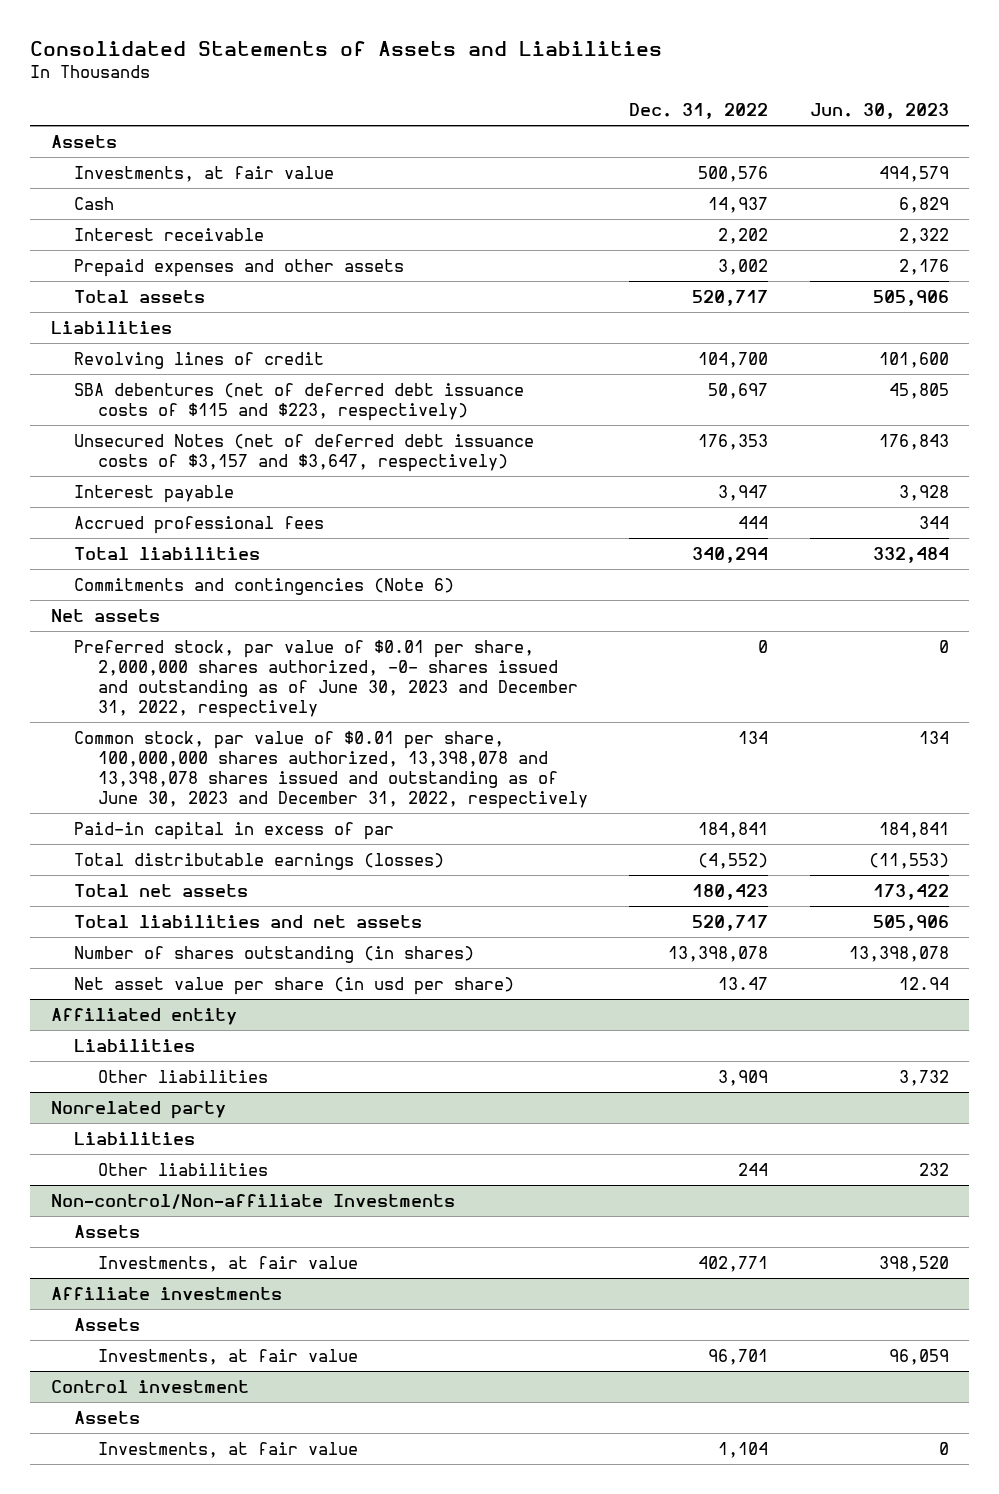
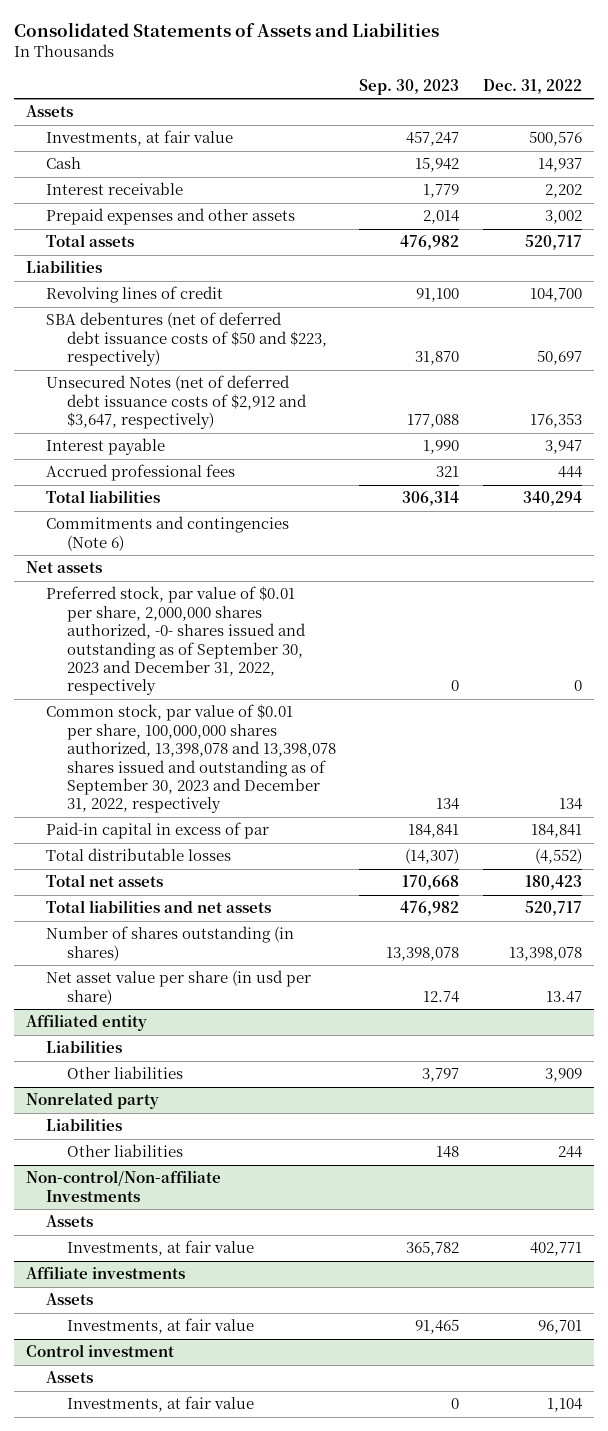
- | Dec. 31, 2022 | Jun. 30, 2023
+ | Sep. 30, 2023 | Dec. 31, 2022
- SBA debentures (net of deferred debt issuance costs of $115 and $223, respectively) | 50,697 | 45,805
- Unsecured Notes (net of deferred debt issuance costs of $3,157 and $3,647, respectively) | 176,353 | 176,843
+ SBA debentures (net of deferred debt issuance costs of $50 and $223, respectively) | 31,870 | 50,697
+ Unsecured Notes (net of deferred debt issuance costs of $2,912 and $3,647, respectively) | 177,088 | 176,353
- Preferred stock, par value of $0.01 per share, 2,000,000 shares authorized, -0- shares issued and outstanding as of June 30, 2023 and December 31, 2022, respectively | 0 | 0
- Common stock, par value of $0.01 per share, 100,000,000 shares authorized, 13,398,078 and 13,398,078 shares issued and outstanding as of June 30, 2023 and December 31, 2022, respectively | 134 | 134
+ Preferred stock, par value of $0.01 per share, 2,000,000 shares authorized, -0- shares issued and outstanding as of September 30, 2023 and December 31, 2022, respectively | 0 | 0
+ Common stock, par value of $0.01 per share, 100,000,000 shares authorized, 13,398,078 and 13,398,078 shares issued and outstanding as of September 30, 2023 and December 31, 2022, respectively | 134 | 134
- Total distributable earnings (losses) | (4,552) | (11,553)
+ Total distributable losses | (14,307) | (4,552)

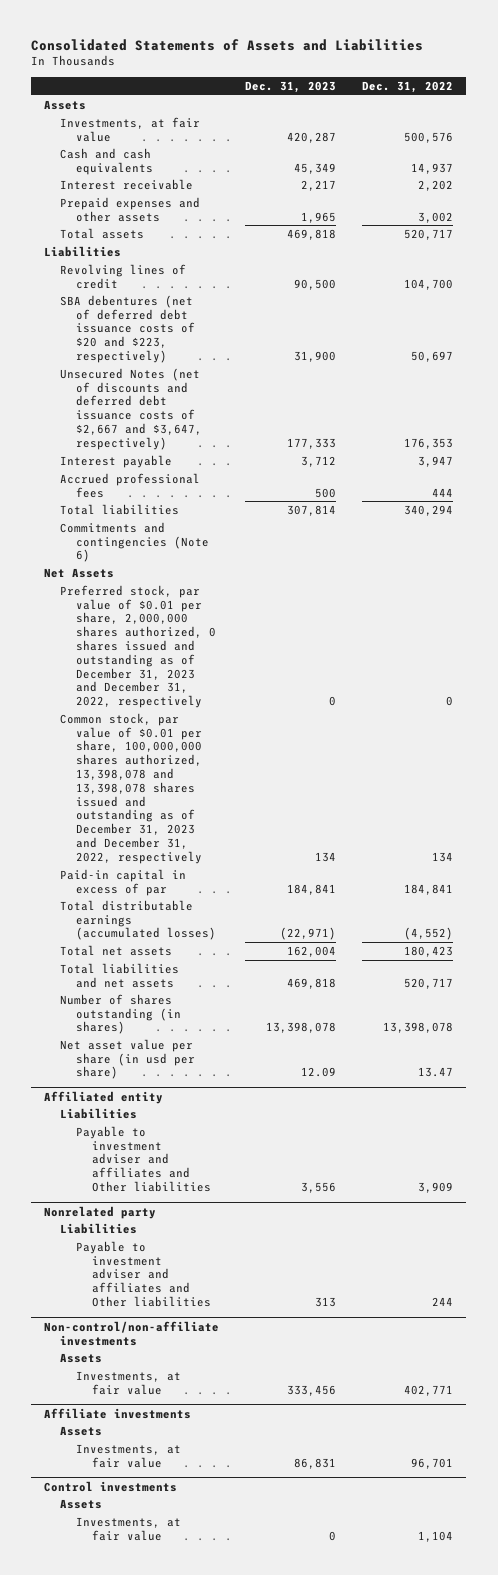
- | Sep. 30, 2023 | Dec. 31, 2022
+ | Dec. 31, 2023 | Dec. 31, 2022
- Cash | 15,942 | 14,937
+ Cash and cash equivalents | 45,349 | 14,937
- SBA debentures (net of deferred debt issuance costs of $50 and $223, respectively) | 31,870 | 50,697
- Unsecured Notes (net of deferred debt issuance costs of $2,912 and $3,647, respectively) | 177,088 | 176,353
+ SBA debentures (net of deferred debt issuance costs of $20 and $223, respectively) | 31,900 | 50,697
+ Unsecured Notes (net of discounts and deferred debt issuance costs of $2,667 and $3,647, respectively) | 177,333 | 176,353
- Net assets
- Preferred stock, par value of $0.01 per share, 2,000,000 shares authorized, -0- shares issued and outstanding as of September 30, 2023 and December 31, 2022, respectively | 0 | 0
- Common stock, par value of $0.01 per share, 100,000,000 shares authorized, 13,398,078 and 13,398,078 shares issued and outstanding as of September 30, 2023 and December 31, 2022, respectively | 134 | 134
+ Net Assets
+ Preferred stock, par value of $0.01 per share, 2,000,000 shares authorized, 0 shares issued and outstanding as of December 31, 2023 and December 31, 2022, respectively | 0 | 0
+ Common stock, par value of $0.01 per share, 100,000,000 shares authorized, 13,398,078 and 13,398,078 shares issued and outstanding as of December 31, 2023 and December 31, 2022, respectively | 134 | 134
- Total distributable losses | (14,307) | (4,552)
+ Total distributable earnings (accumulated losses) | (22,971) | (4,552)
@ Affiliated entity
- Other liabilities | 3,797 | 3,909
+ Payable to investment adviser and affiliates and Other liabilities | 3,556 | 3,909
@ Nonrelated party
- Other liabilities | 148 | 244
- Non-control/Non-affiliate Investments
@ Nonrelated party
+ Payable to investment adviser and affiliates and Other liabilities | 313 | 244
+ Non-control/non-affiliate investments
- Control investment
+ Control investments

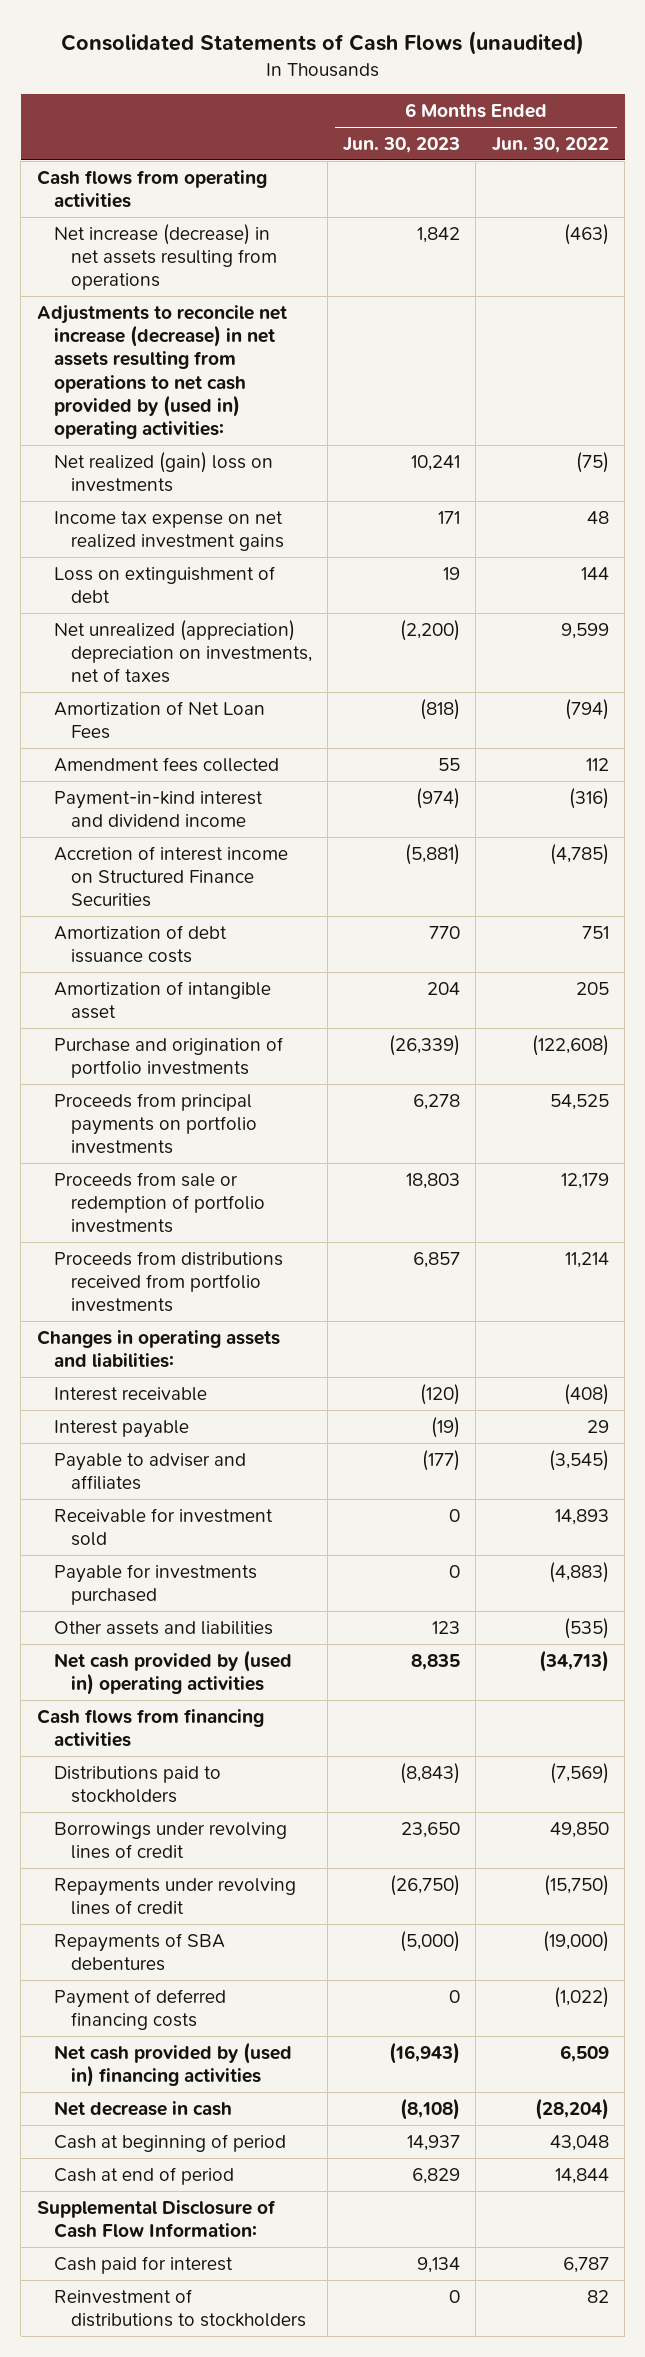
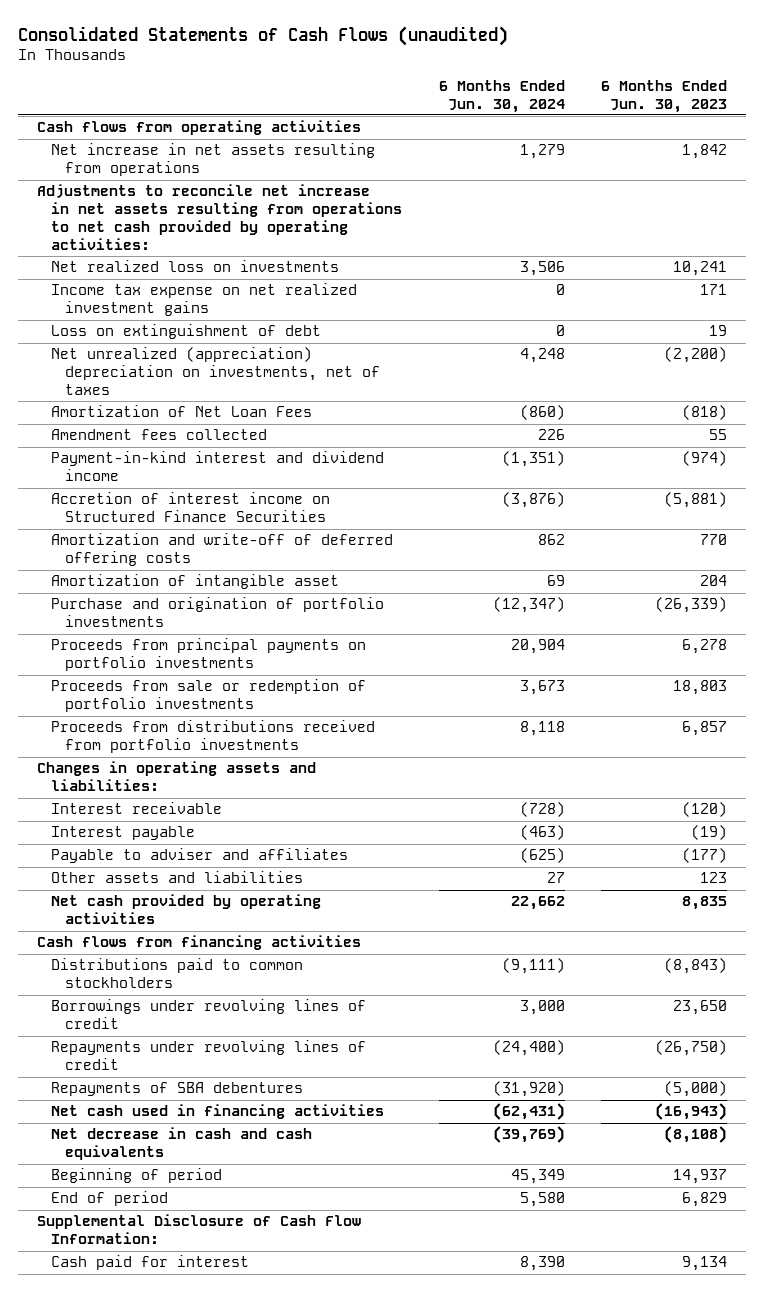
- | 6 Months Ended Jun. 30, 2023 | 6 Months Ended Jun. 30, 2022
+ | 6 Months Ended Jun. 30, 2024 | 6 Months Ended Jun. 30, 2023
- Net increase (decrease) in net assets resulting from operations | 1,842 | (463)
- Adjustments to reconcile net increase (decrease) in net assets resulting from operations to net cash provided by (used in) operating activities:
- Net realized (gain) loss on investments | 10,241 | (75)
+ Net increase in net assets resulting from operations | 1,279 | 1,842
+ Adjustments to reconcile net increase in net assets resulting from operations to net cash provided by operating activities:
+ Net realized loss on investments | 3,506 | 10,241
- Amortization of debt issuance costs | 770 | 751
+ Amortization and write-off of deferred offering costs | 862 | 770
- Receivable for investment sold | 0 | 14,893
- Payable for investments purchased | 0 | (4,883)
- Net cash provided by (used in) operating activities | 8,835 | (34,713)
+ Net cash provided by operating activities | 22,662 | 8,835
- Distributions paid to stockholders | (8,843) | (7,569)
+ Distributions paid to common stockholders | (9,111) | (8,843)
- Payment of deferred financing costs | 0 | (1,022)
- Net cash provided by (used in) financing activities | (16,943) | 6,509
- Net decrease in cash | (8,108) | (28,204)
- Cash at beginning of period | 14,937 | 43,048
- Cash at end of period | 6,829 | 14,844
+ Net cash used in financing activities | (62,431) | (16,943)
+ Net decrease in cash and cash equivalents | (39,769) | (8,108)
+ Beginning of period | 45,349 | 14,937
+ End of period | 5,580 | 6,829
- Reinvestment of distributions to stockholders | 0 | 82

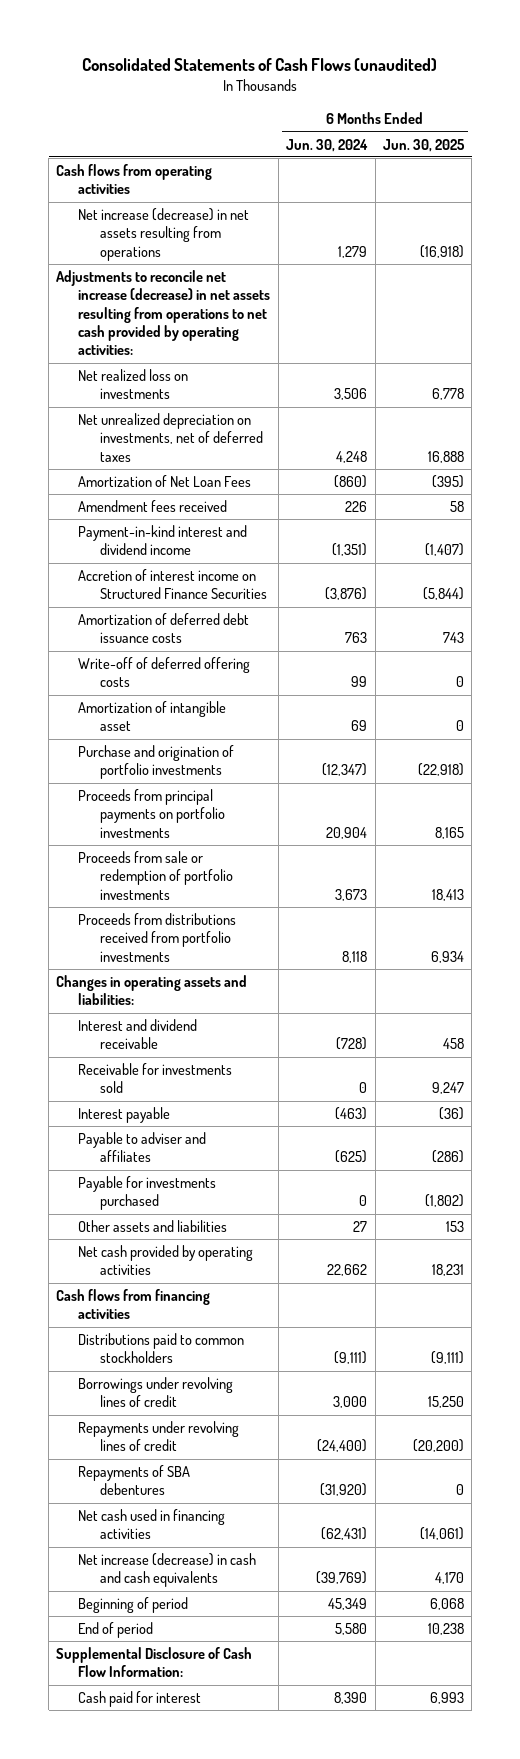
- | 6 Months Ended Jun. 30, 2024 | 6 Months Ended Jun. 30, 2023
+ | 6 Months Ended Jun. 30, 2024 | 6 Months Ended Jun. 30, 2025
- Net increase in net assets resulting from operations | 1,279 | 1,842
- Adjustments to reconcile net increase in net assets resulting from operations to net cash provided by operating activities:
+ Net increase (decrease) in net assets resulting from operations | 1,279 | (16,918)
+ Adjustments to reconcile net increase (decrease) in net assets resulting from operations to net cash provided by operating activities:
- Income tax expense on net realized investment gains | 0 | 171
- Loss on extinguishment of debt | 0 | 19
- Net unrealized (appreciation) depreciation on investments, net of taxes | 4,248 | (2,200)
+ Net unrealized depreciation on investments, net of deferred taxes | 4,248 | 16,888
- Amendment fees collected | 226 | 55
+ Amendment fees received | 226 | 58
- Amortization and write-off of deferred offering costs | 862 | 770
+ Amortization of deferred debt issuance costs | 763 | 743
+ Write-off of deferred offering costs | 99 | 0
- Interest receivable | (728) | (120)
+ Interest and dividend receivable | (728) | 458
+ Receivable for investments sold | 0 | 9,247
+ Payable for investments purchased | 0 | (1,802)
- Net decrease in cash and cash equivalents | (39,769) | (8,108)
+ Net increase (decrease) in cash and cash equivalents | (39,769) | 4,170

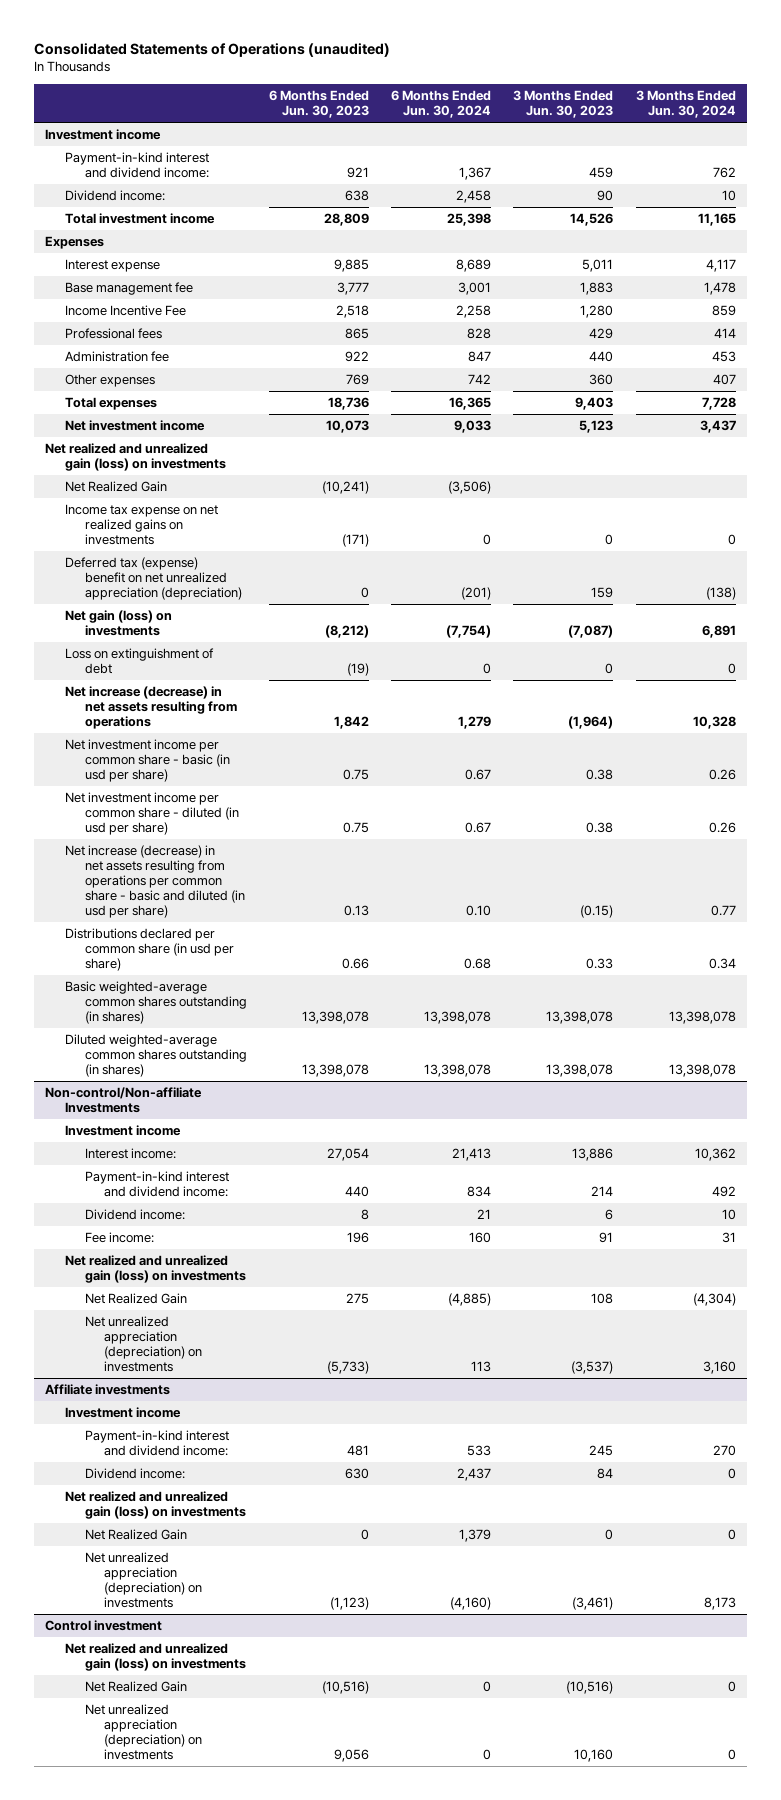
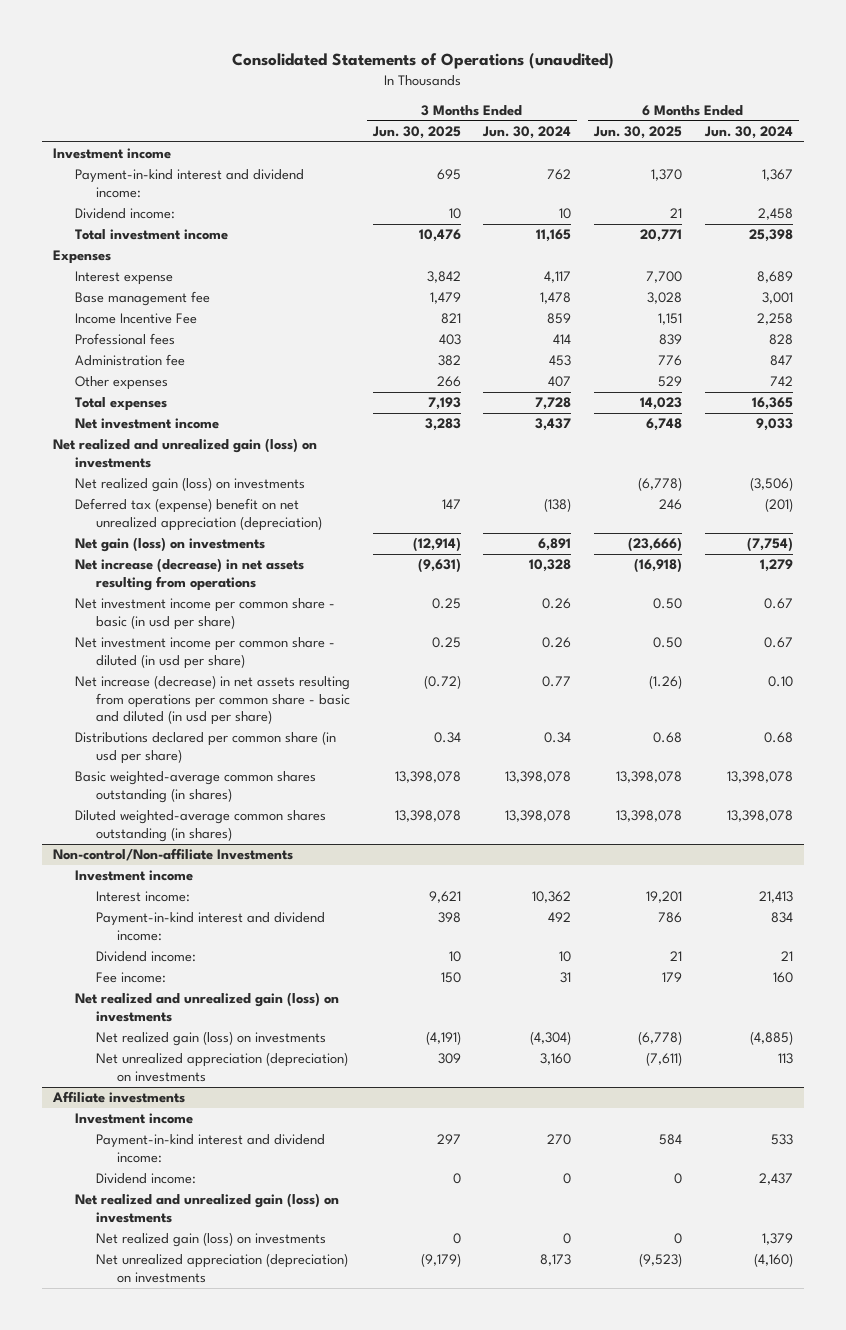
- | 6 Months Ended Jun. 30, 2023 | 6 Months Ended Jun. 30, 2024 | 3 Months Ended Jun. 30, 2023 | 3 Months Ended Jun. 30, 2024
+ | 3 Months Ended Jun. 30, 2025 | 3 Months Ended Jun. 30, 2024 | 6 Months Ended Jun. 30, 2025 | 6 Months Ended Jun. 30, 2024
- Net Realized Gain | (10,241) | (3,506) | |
- Income tax expense on net realized gains on investments | (171) | 0 | 0 | 0
+ Net realized gain (loss) on investments | | | (6,778) | (3,506)
- Loss on extinguishment of debt | (19) | 0 | 0 | 0
@ Non-control/Non-affiliate Investments
- Net Realized Gain | 275 | (4,885) | 108 | (4,304)
+ Net realized gain (loss) on investments | (4,191) | (4,304) | (6,778) | (4,885)
@ Affiliate investments
- Net Realized Gain | 0 | 1,379 | 0 | 0
+ Net realized gain (loss) on investments | 0 | 0 | 0 | 1,379
- Control investment
- Net realized and unrealized gain (loss) on investments
- Net Realized Gain | (10,516) | 0 | (10,516) | 0
- Net unrealized appreciation (depreciation) on investments | 9,056 | 0 | 10,160 | 0

